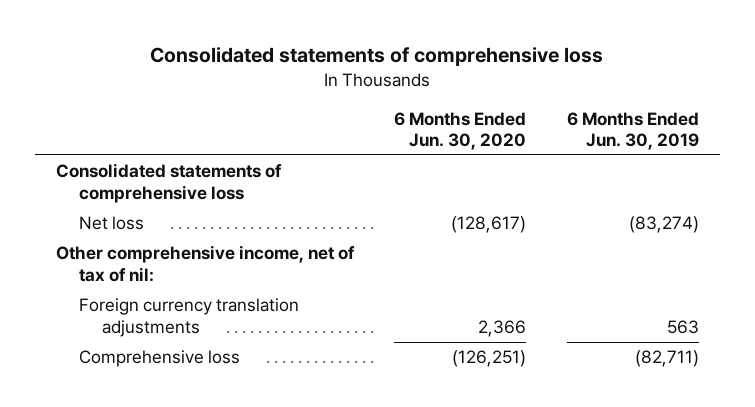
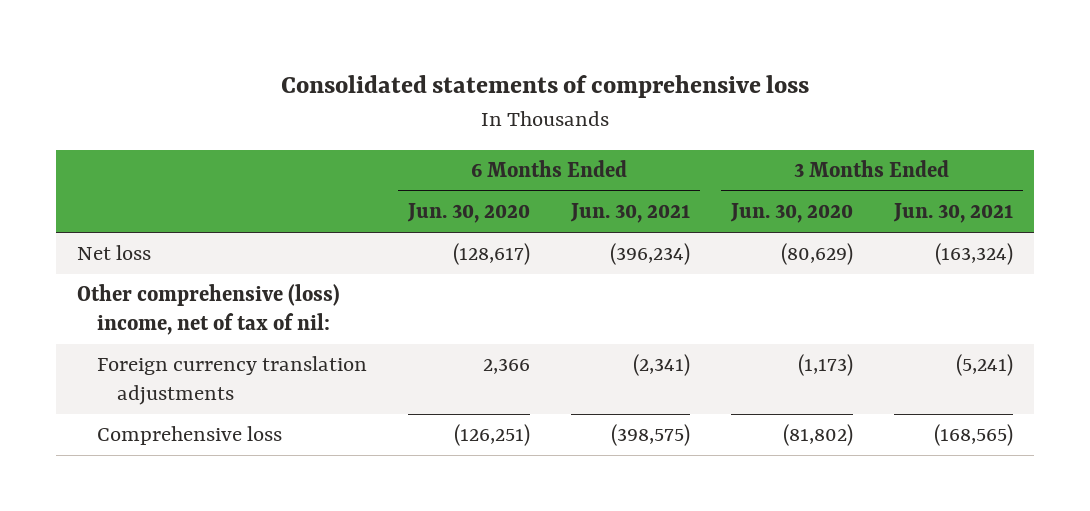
- | 6 Months Ended Jun. 30, 2020 | 6 Months Ended Jun. 30, 2019
+ | 6 Months Ended Jun. 30, 2020 | 6 Months Ended Jun. 30, 2021 | 3 Months Ended Jun. 30, 2020 | 3 Months Ended Jun. 30, 2021
- Consolidated statements of comprehensive loss
- Other comprehensive income, net of tax of nil:
+ Other comprehensive (loss) income, net of tax of nil:

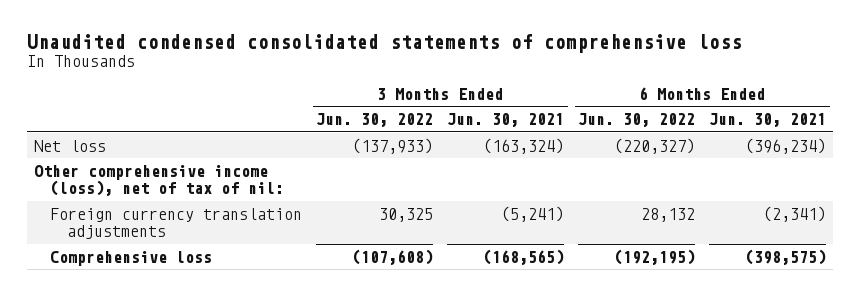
- Consolidated statements of comprehensive loss
+ Unaudited condensed consolidated statements of comprehensive loss
- | 6 Months Ended Jun. 30, 2020 | 6 Months Ended Jun. 30, 2021 | 3 Months Ended Jun. 30, 2020 | 3 Months Ended Jun. 30, 2021
+ | 3 Months Ended Jun. 30, 2022 | 3 Months Ended Jun. 30, 2021 | 6 Months Ended Jun. 30, 2022 | 6 Months Ended Jun. 30, 2021
- Other comprehensive (loss) income, net of tax of nil:
+ Other comprehensive income (loss), net of tax of nil:

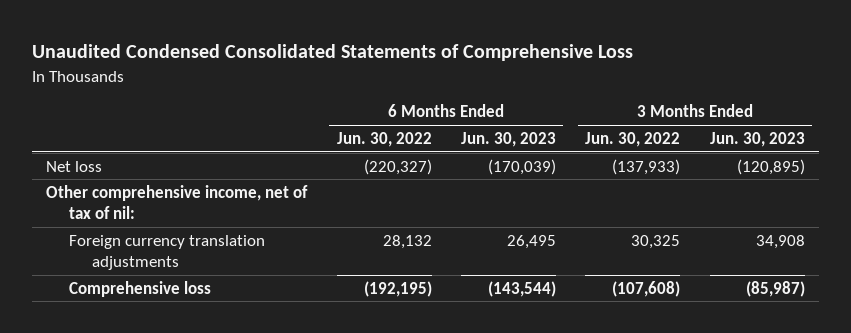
- Unaudited condensed consolidated statements of comprehensive loss
+ Unaudited Condensed Consolidated Statements of Comprehensive Loss
- | 3 Months Ended Jun. 30, 2022 | 3 Months Ended Jun. 30, 2021 | 6 Months Ended Jun. 30, 2022 | 6 Months Ended Jun. 30, 2021
+ | 6 Months Ended Jun. 30, 2022 | 6 Months Ended Jun. 30, 2023 | 3 Months Ended Jun. 30, 2022 | 3 Months Ended Jun. 30, 2023
- Other comprehensive income (loss), net of tax of nil:
+ Other comprehensive income, net of tax of nil:

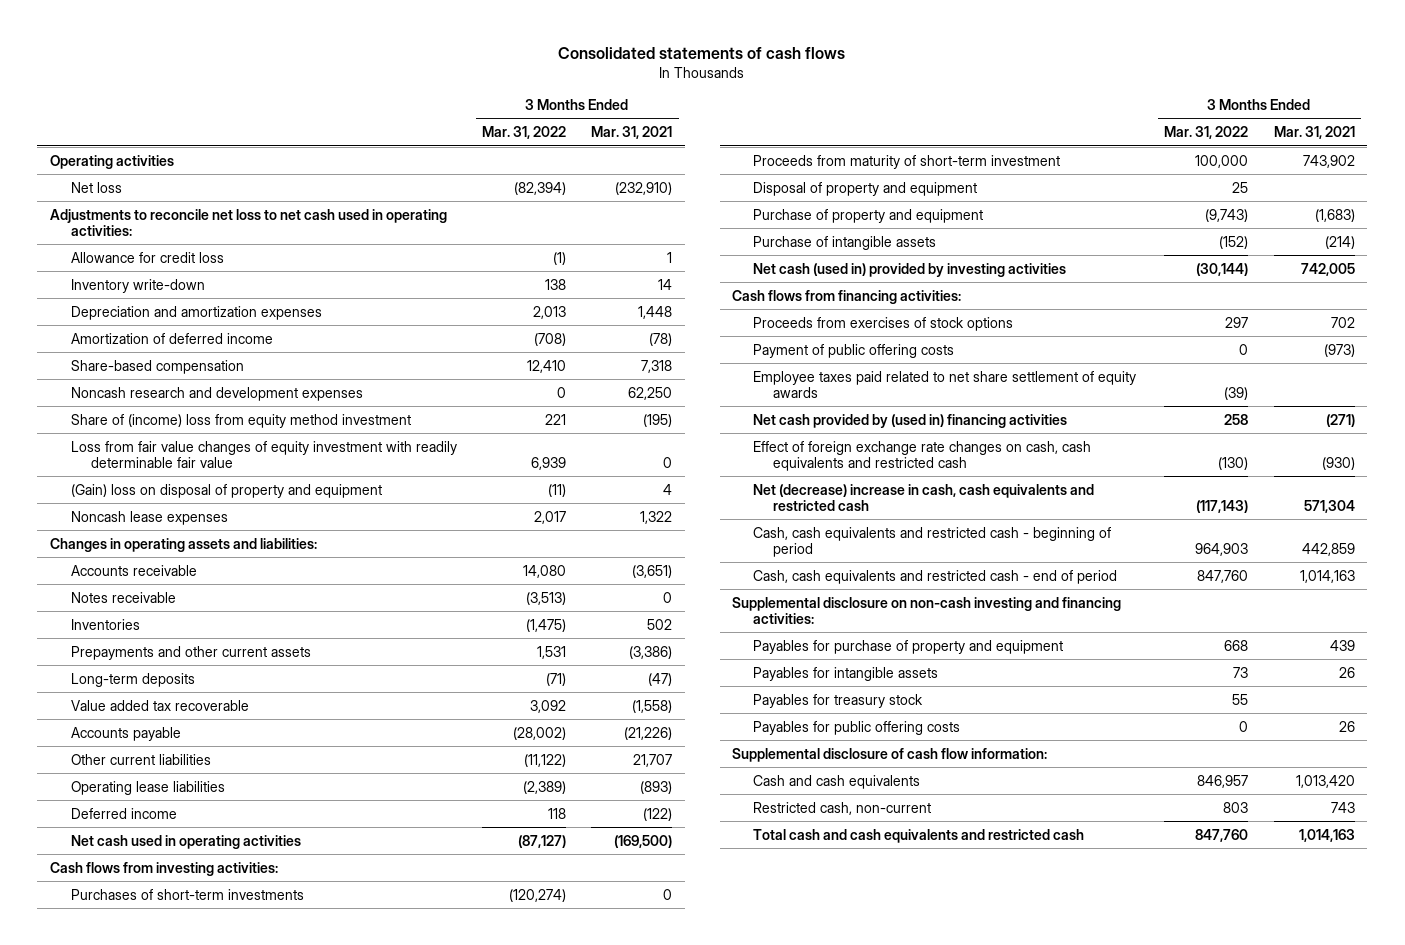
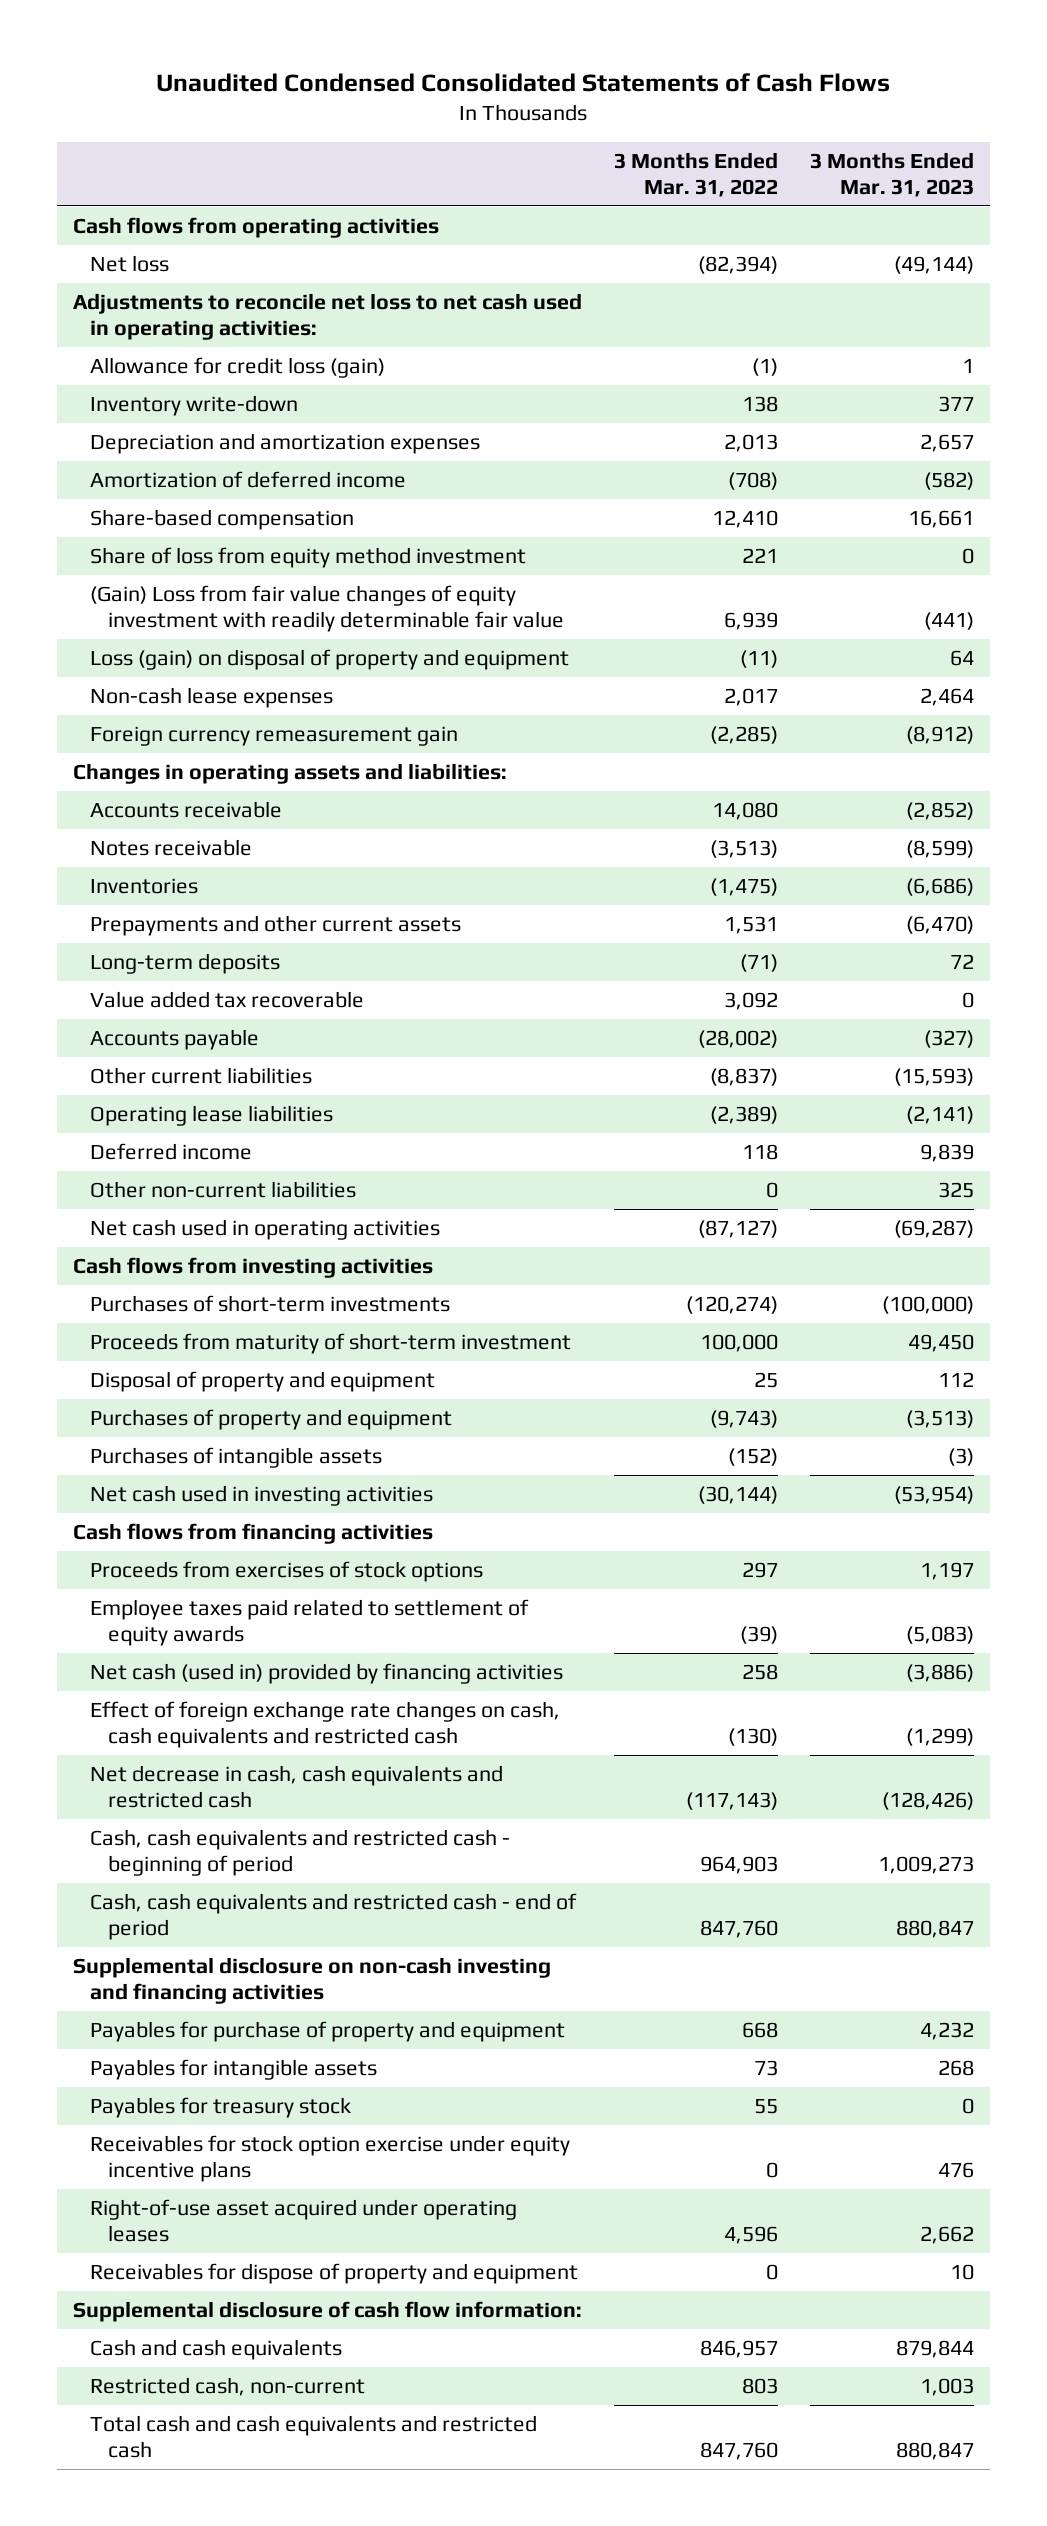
- Consolidated statements of cash flows
+ Unaudited Condensed Consolidated Statements of Cash Flows
- | 3 Months Ended Mar. 31, 2022 | 3 Months Ended Mar. 31, 2021
+ | 3 Months Ended Mar. 31, 2022 | 3 Months Ended Mar. 31, 2023
- Operating activities
+ Cash flows from operating activities
- Allowance for credit loss | (1) | 1
+ Allowance for credit loss (gain) | (1) | 1
- Noncash research and development expenses | 0 | 62,250
- Share of (income) loss from equity method investment | 221 | (195)
- Loss from fair value changes of equity investment with readily determinable fair value | 6,939 | 0
- (Gain) loss on disposal of property and equipment | (11) | 4
- Noncash lease expenses | 2,017 | 1,322
+ Share of loss from equity method investment | 221 | 0
+ (Gain) Loss from fair value changes of equity investment with readily determinable fair value | 6,939 | (441)
+ Loss (gain) on disposal of property and equipment | (11) | 64
+ Non-cash lease expenses | 2,017 | 2,464
+ Foreign currency remeasurement gain | (2,285) | (8,912)
- Other current liabilities | (11,122) | 21,707
+ Other current liabilities | (8,837) | (15,593)
+ Other non-current liabilities | 0 | 325
- Cash flows from investing activities:
+ Cash flows from investing activities
- Purchase of property and equipment | (9,743) | (1,683)
- Purchase of intangible assets | (152) | (214)
- Net cash (used in) provided by investing activities | (30,144) | 742,005
- Cash flows from financing activities:
+ Purchases of property and equipment | (9,743) | (3,513)
+ Purchases of intangible assets | (152) | (3)
+ Net cash used in investing activities | (30,144) | (53,954)
+ Cash flows from financing activities
- Payment of public offering costs | 0 | (973)
- Employee taxes paid related to net share settlement of equity awards | (39) |
- Net cash provided by (used in) financing activities | 258 | (271)
+ Employee taxes paid related to settlement of equity awards | (39) | (5,083)
+ Net cash (used in) provided by financing activities | 258 | (3,886)
- Net (decrease) increase in cash, cash equivalents and restricted cash | (117,143) | 571,304
+ Net decrease in cash, cash equivalents and restricted cash | (117,143) | (128,426)
- Supplemental disclosure on non-cash investing and financing activities:
+ Supplemental disclosure on non-cash investing and financing activities
- Payables for public offering costs | 0 | 26
+ Receivables for stock option exercise under equity incentive plans | 0 | 476
+ Right-of-use asset acquired under operating leases | 4,596 | 2,662
+ Receivables for dispose of property and equipment | 0 | 10

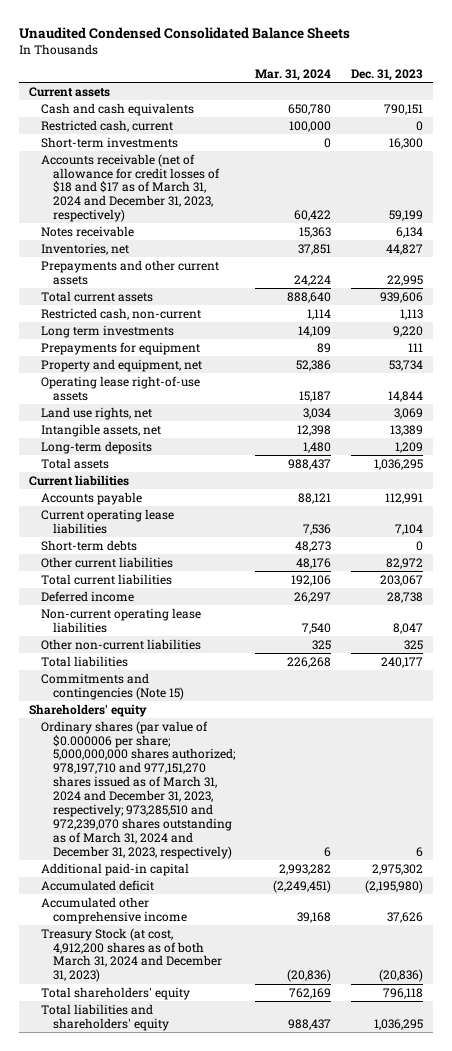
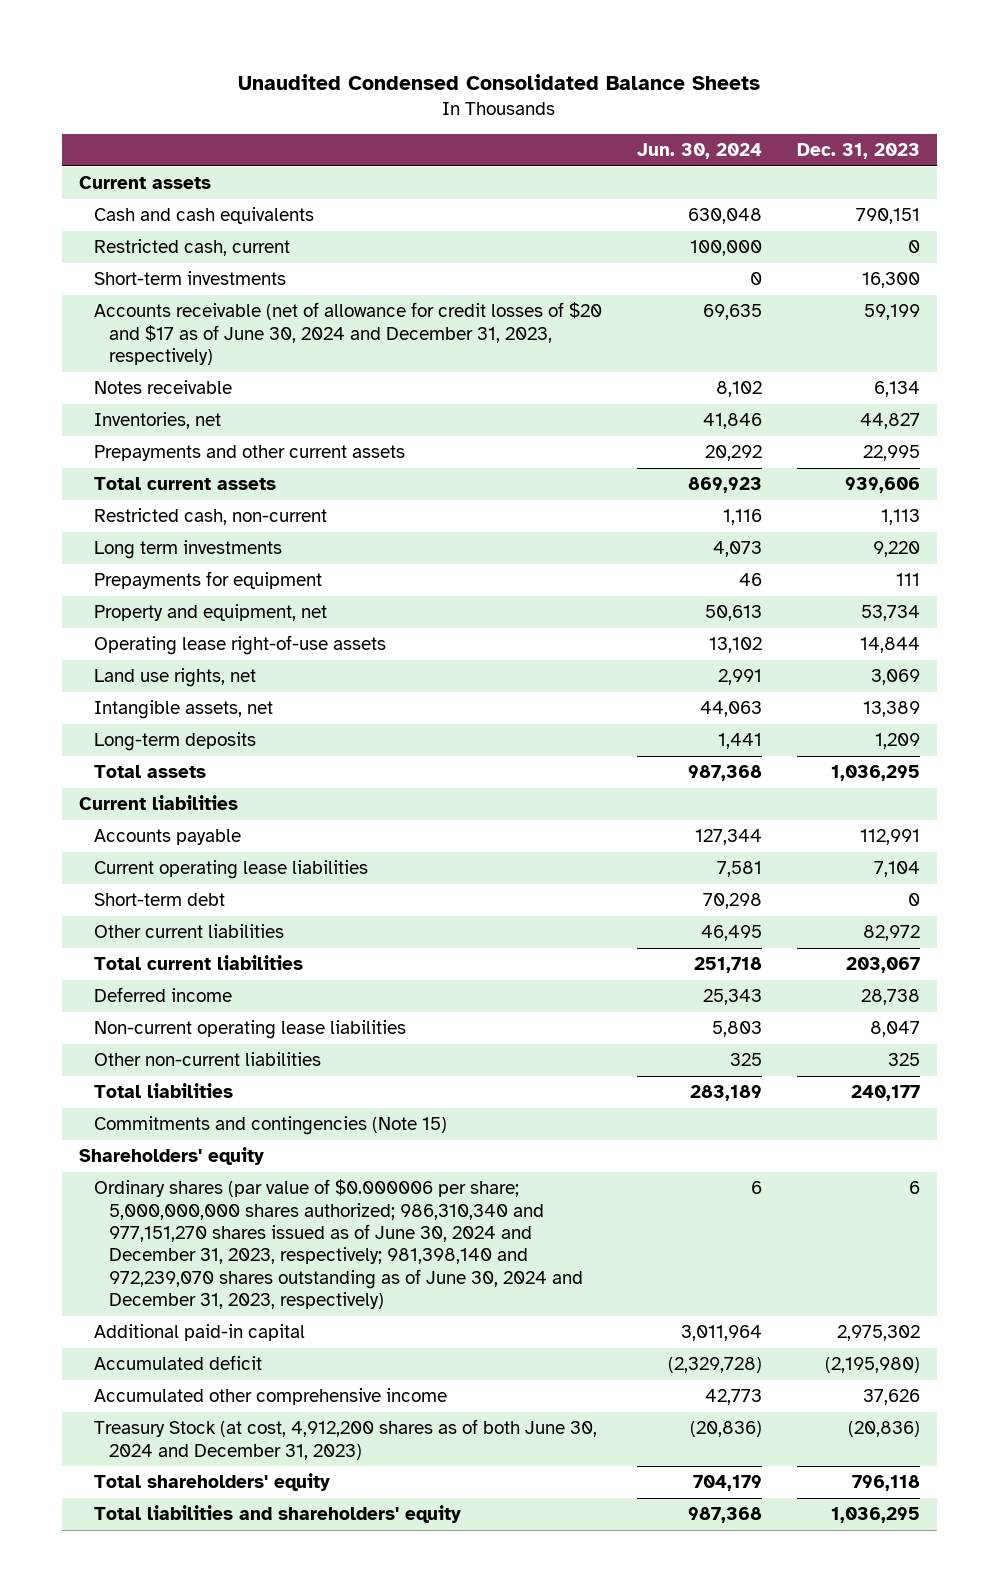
- | Mar. 31, 2024 | Dec. 31, 2023
+ | Jun. 30, 2024 | Dec. 31, 2023
- Accounts receivable (net of allowance for credit losses of $18 and $17 as of March 31, 2024 and December 31, 2023, respectively) | 60,422 | 59,199
+ Accounts receivable (net of allowance for credit losses of $20 and $17 as of June 30, 2024 and December 31, 2023, respectively) | 69,635 | 59,199
- Short-term debts | 48,273 | 0
+ Short-term debt | 70,298 | 0
- Ordinary shares (par value of $0.000006 per share; 5,000,000,000 shares authorized; 978,197,710 and 977,151,270 shares issued as of March 31, 2024 and December 31, 2023, respectively; 973,285,510 and 972,239,070 shares outstanding as of March 31, 2024 and December 31, 2023, respectively) | 6 | 6
+ Ordinary shares (par value of $0.000006 per share; 5,000,000,000 shares authorized; 986,310,340 and 977,151,270 shares issued as of June 30, 2024 and December 31, 2023, respectively; 981,398,140 and 972,239,070 shares outstanding as of June 30, 2024 and December 31, 2023, respectively) | 6 | 6
- Treasury Stock (at cost, 4,912,200 shares as of both March 31, 2024 and December 31, 2023) | (20,836) | (20,836)
+ Treasury Stock (at cost, 4,912,200 shares as of both June 30, 2024 and December 31, 2023) | (20,836) | (20,836)

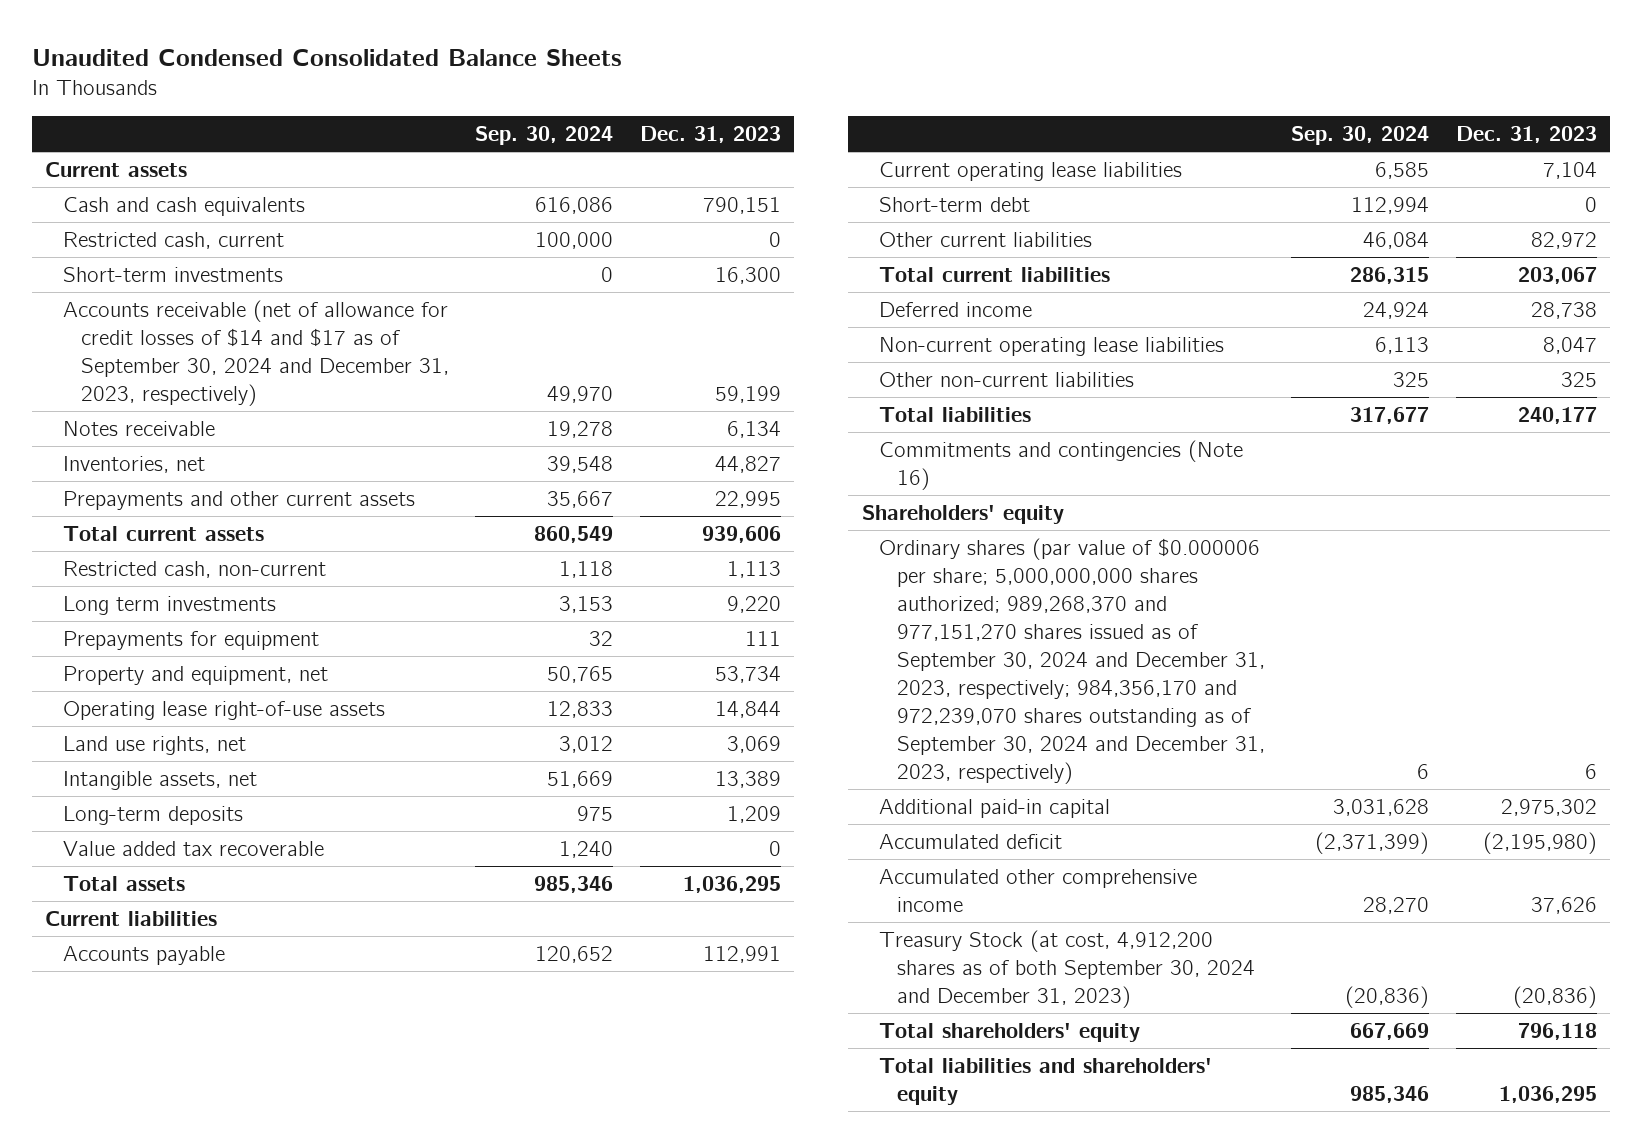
- | Jun. 30, 2024 | Dec. 31, 2023
+ | Sep. 30, 2024 | Dec. 31, 2023
- Accounts receivable (net of allowance for credit losses of $20 and $17 as of June 30, 2024 and December 31, 2023, respectively) | 69,635 | 59,199
+ Accounts receivable (net of allowance for credit losses of $14 and $17 as of September 30, 2024 and December 31, 2023, respectively) | 49,970 | 59,199
+ Value added tax recoverable | 1,240 | 0
- Commitments and contingencies (Note 15)
+ Commitments and contingencies (Note 16)
- Ordinary shares (par value of $0.000006 per share; 5,000,000,000 shares authorized; 986,310,340 and 977,151,270 shares issued as of June 30, 2024 and December 31, 2023, respectively; 981,398,140 and 972,239,070 shares outstanding as of June 30, 2024 and December 31, 2023, respectively) | 6 | 6
+ Ordinary shares (par value of $0.000006 per share; 5,000,000,000 shares authorized; 989,268,370 and 977,151,270 shares issued as of September 30, 2024 and December 31, 2023, respectively; 984,356,170 and 972,239,070 shares outstanding as of September 30, 2024 and December 31, 2023, respectively) | 6 | 6
- Treasury Stock (at cost, 4,912,200 shares as of both June 30, 2024 and December 31, 2023) | (20,836) | (20,836)
+ Treasury Stock (at cost, 4,912,200 shares as of both September 30, 2024 and December 31, 2023) | (20,836) | (20,836)

